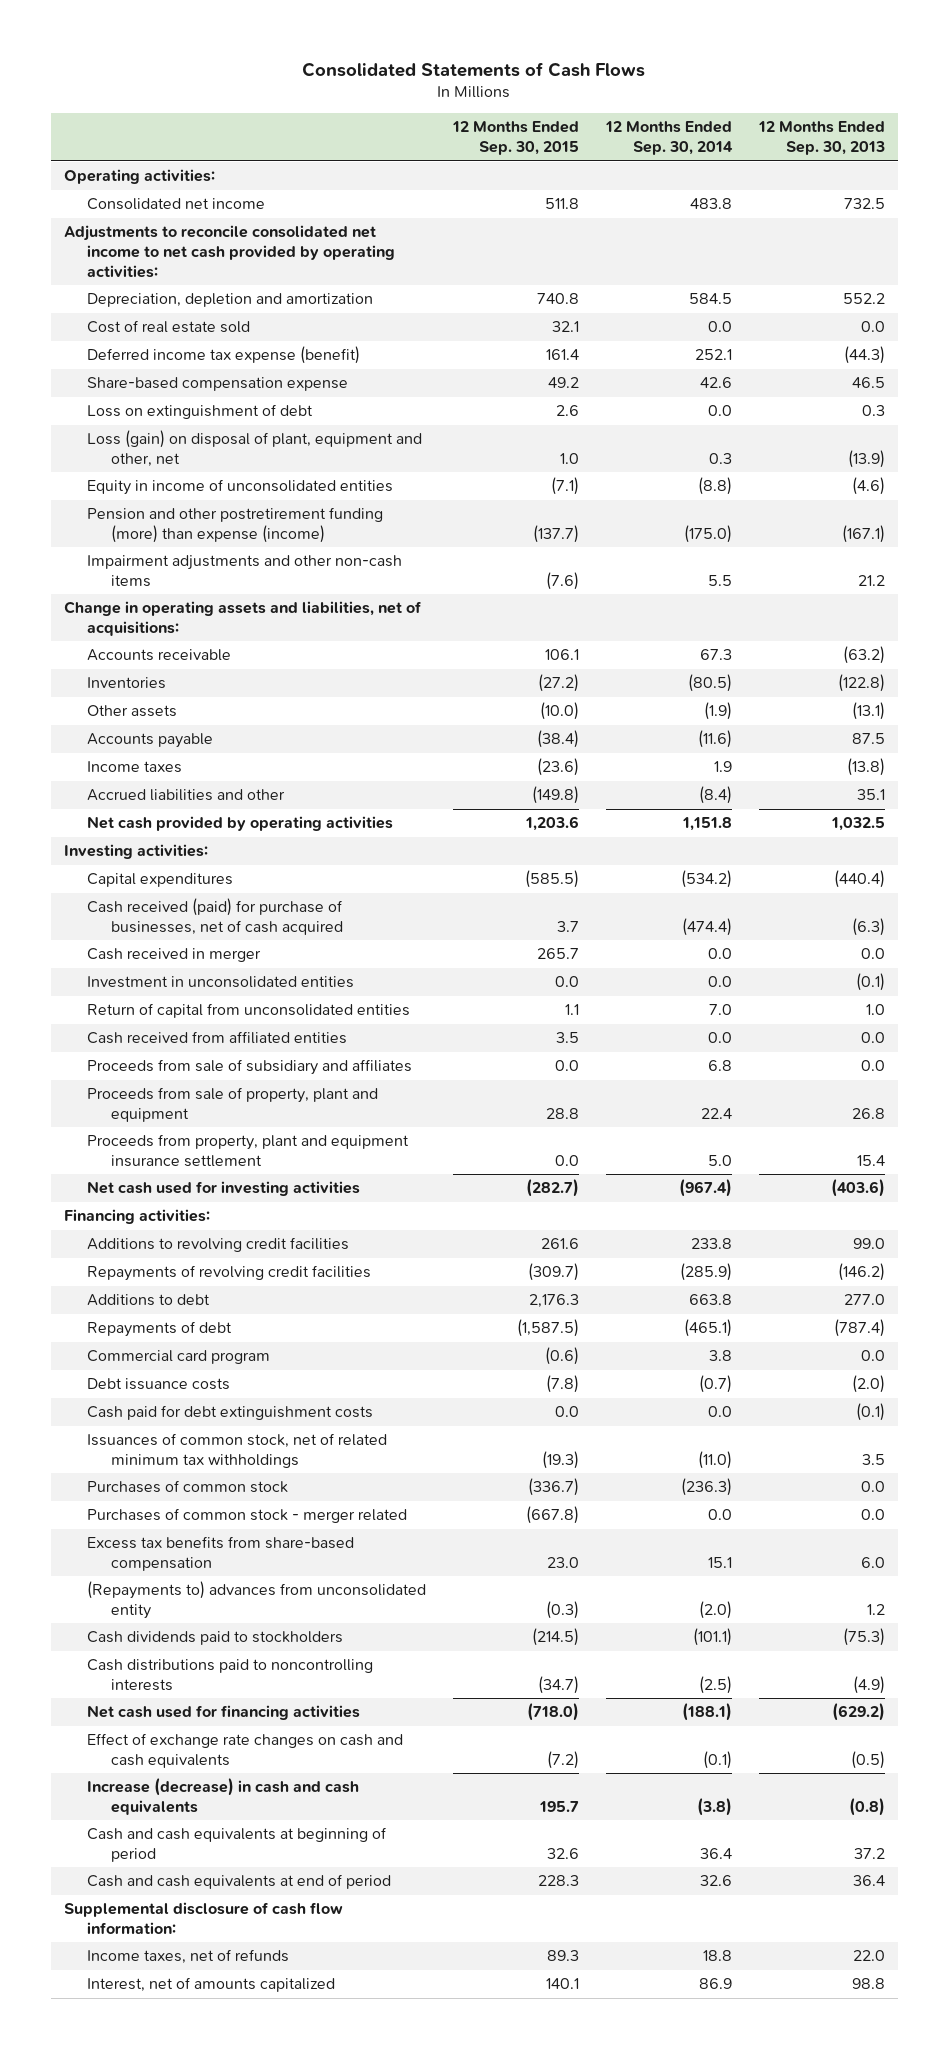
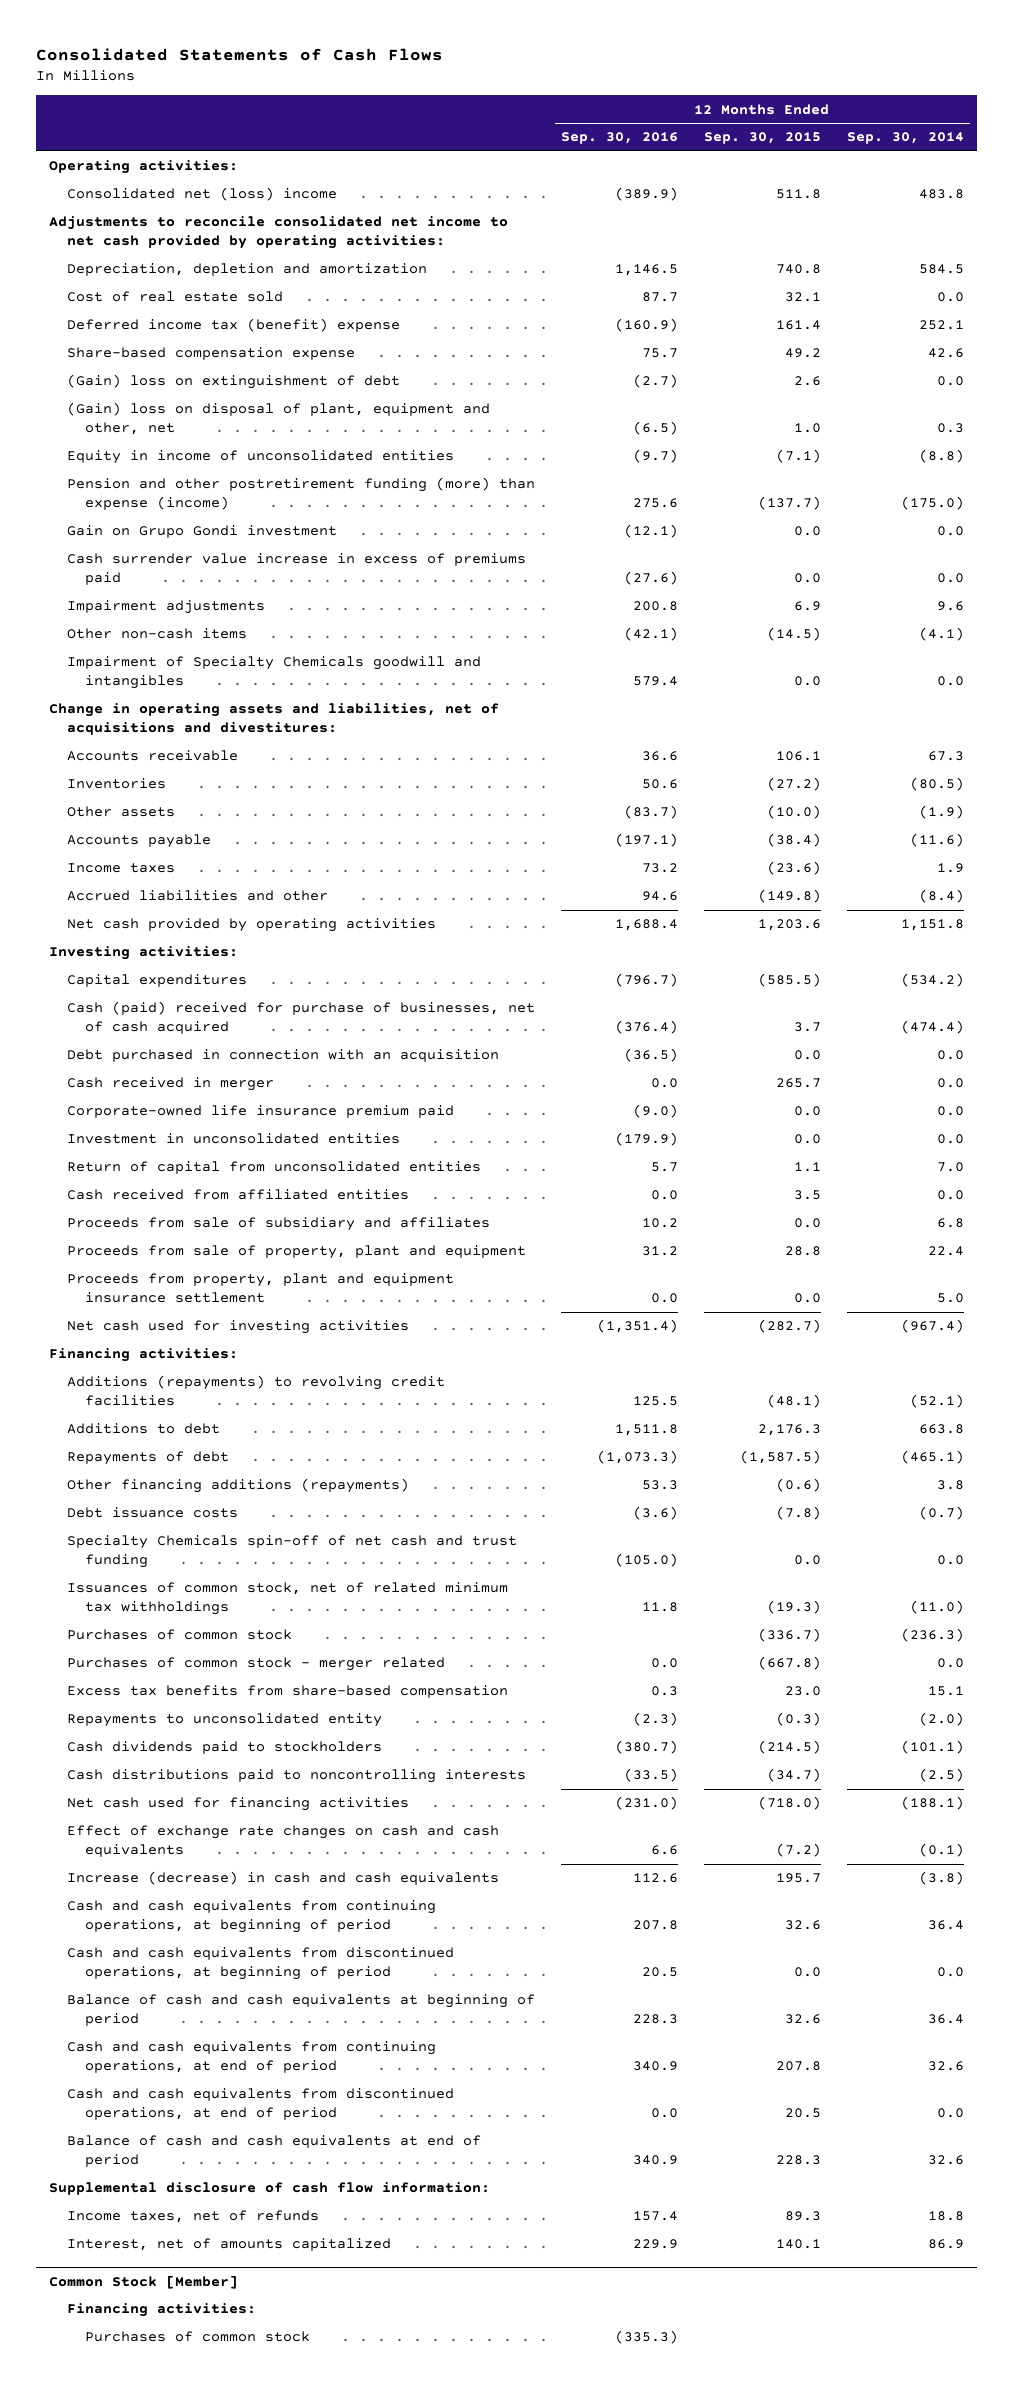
- | 12 Months Ended Sep. 30, 2015 | 12 Months Ended Sep. 30, 2014 | 12 Months Ended Sep. 30, 2013
+ | 12 Months Ended Sep. 30, 2016 | 12 Months Ended Sep. 30, 2015 | 12 Months Ended Sep. 30, 2014
- Consolidated net income | 511.8 | 483.8 | 732.5
+ Consolidated net (loss) income | (389.9) | 511.8 | 483.8
- Deferred income tax expense (benefit) | 161.4 | 252.1 | (44.3)
+ Deferred income tax (benefit) expense | (160.9) | 161.4 | 252.1
- Loss on extinguishment of debt | 2.6 | 0.0 | 0.3
- Loss (gain) on disposal of plant, equipment and other, net | 1.0 | 0.3 | (13.9)
+ (Gain) loss on extinguishment of debt | (2.7) | 2.6 | 0.0
+ (Gain) loss on disposal of plant, equipment and other, net | (6.5) | 1.0 | 0.3
- Impairment adjustments and other non-cash items | (7.6) | 5.5 | 21.2
- Change in operating assets and liabilities, net of acquisitions:
+ Gain on Grupo Gondi investment | (12.1) | 0.0 | 0.0
+ Cash surrender value increase in excess of premiums paid | (27.6) | 0.0 | 0.0
+ Impairment adjustments | 200.8 | 6.9 | 9.6
+ Other non-cash items | (42.1) | (14.5) | (4.1)
+ Impairment of Specialty Chemicals goodwill and intangibles | 579.4 | 0.0 | 0.0
+ Change in operating assets and liabilities, net of acquisitions and divestitures:
- Cash received (paid) for purchase of businesses, net of cash acquired | 3.7 | (474.4) | (6.3)
+ Cash (paid) received for purchase of businesses, net of cash acquired | (376.4) | 3.7 | (474.4)
+ Debt purchased in connection with an acquisition | (36.5) | 0.0 | 0.0
+ Corporate-owned life insurance premium paid | (9.0) | 0.0 | 0.0
- Additions to revolving credit facilities | 261.6 | 233.8 | 99.0
- Repayments of revolving credit facilities | (309.7) | (285.9) | (146.2)
+ Additions (repayments) to revolving credit facilities | 125.5 | (48.1) | (52.1)
- Commercial card program | (0.6) | 3.8 | 0.0
+ Other financing additions (repayments) | 53.3 | (0.6) | 3.8
- Cash paid for debt extinguishment costs | 0.0 | 0.0 | (0.1)
+ Specialty Chemicals spin-off of net cash and trust funding | (105.0) | 0.0 | 0.0
- (Repayments to) advances from unconsolidated entity | (0.3) | (2.0) | 1.2
+ Repayments to unconsolidated entity | (2.3) | (0.3) | (2.0)
- Cash and cash equivalents at beginning of period | 32.6 | 36.4 | 37.2
- Cash and cash equivalents at end of period | 228.3 | 32.6 | 36.4
+ Cash and cash equivalents from continuing operations, at beginning of period | 207.8 | 32.6 | 36.4
+ Cash and cash equivalents from discontinued operations, at beginning of period | 20.5 | 0.0 | 0.0
+ Balance of cash and cash equivalents at beginning of period | 228.3 | 32.6 | 36.4
+ Cash and cash equivalents from continuing operations, at end of period | 340.9 | 207.8 | 32.6
+ Cash and cash equivalents from discontinued operations, at end of period | 0.0 | 20.5 | 0.0
+ Balance of cash and cash equivalents at end of period | 340.9 | 228.3 | 32.6
+ Common Stock [Member]
+ Financing activities:
+ Purchases of common stock | (335.3) | |

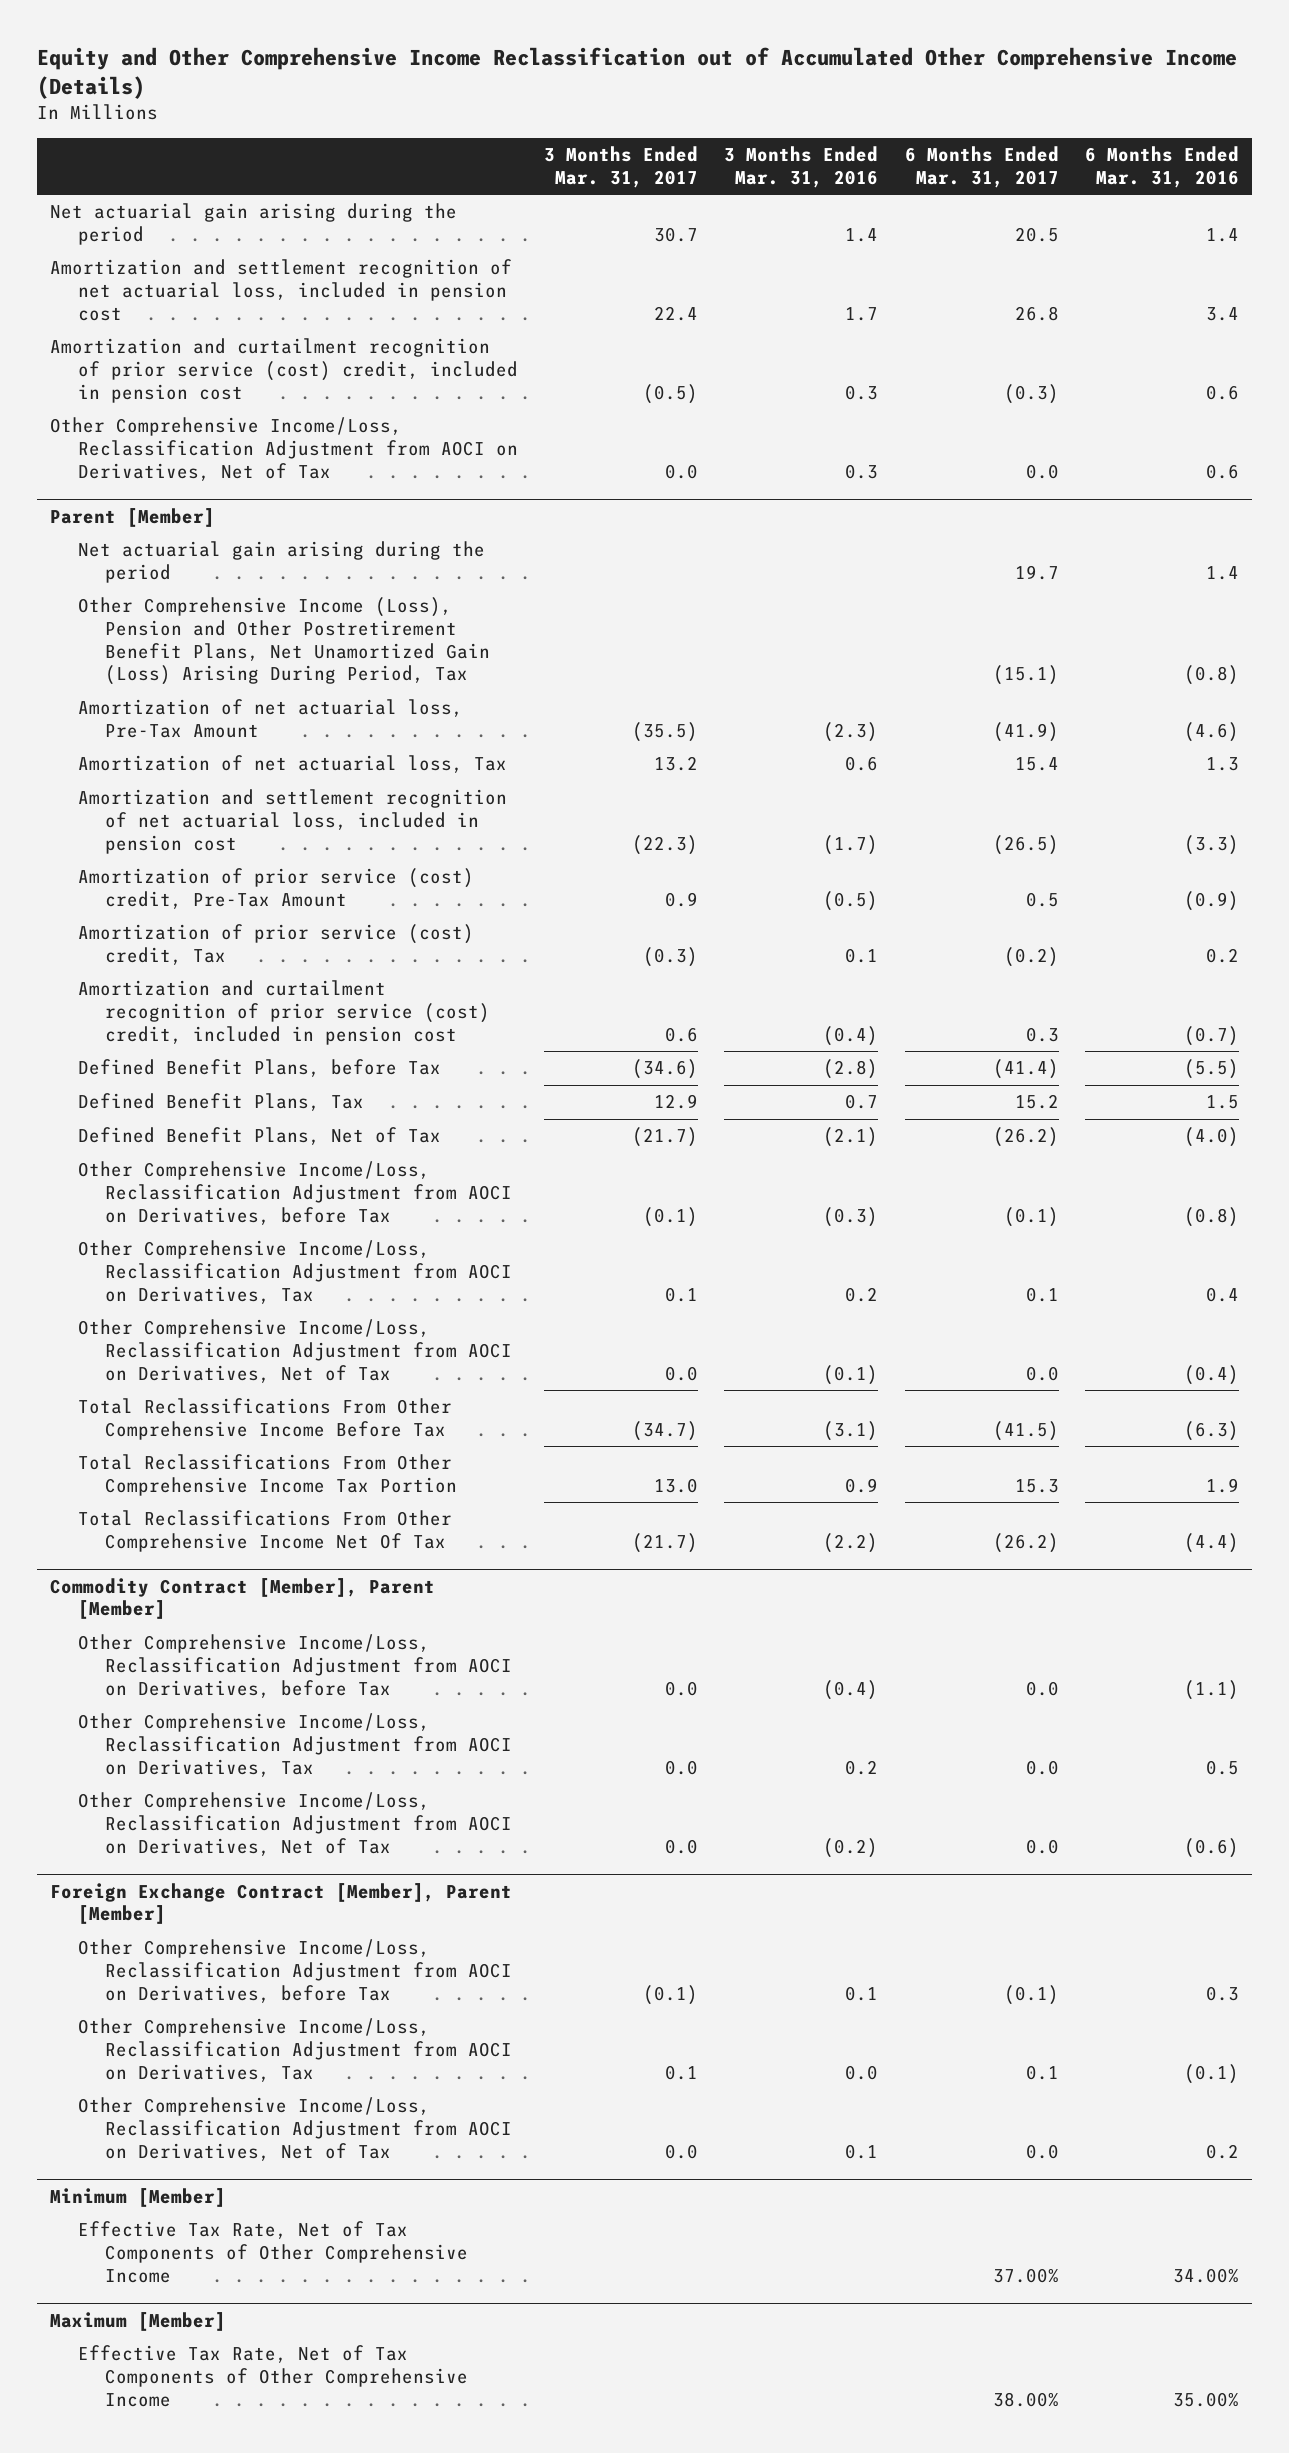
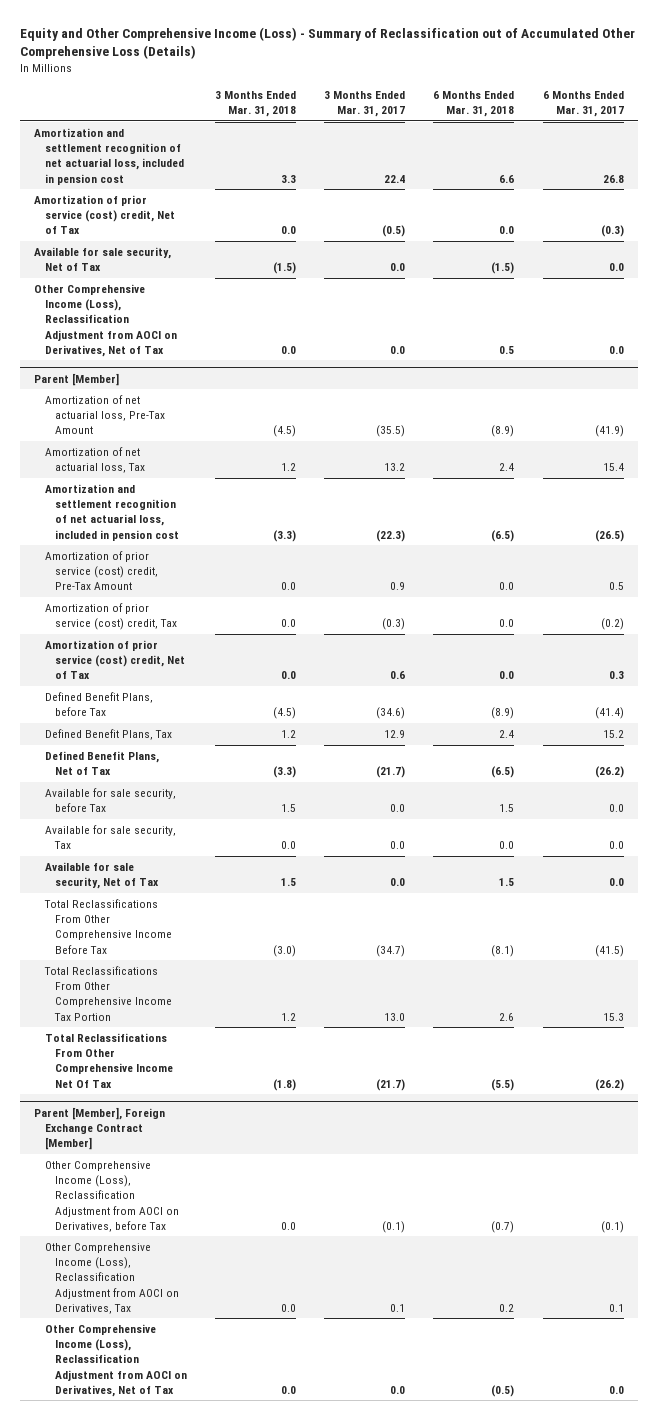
- Equity and Other Comprehensive Income Reclassification out of Accumulated Other Comprehensive Income (Details)
+ Equity and Other Comprehensive Income (Loss) - Summary of Reclassification out of Accumulated Other Comprehensive Loss (Details)
- | 3 Months Ended Mar. 31, 2017 | 3 Months Ended Mar. 31, 2016 | 6 Months Ended Mar. 31, 2017 | 6 Months Ended Mar. 31, 2016
+ | 3 Months Ended Mar. 31, 2018 | 3 Months Ended Mar. 31, 2017 | 6 Months Ended Mar. 31, 2018 | 6 Months Ended Mar. 31, 2017
- Net actuarial gain arising during the period | 30.7 | 1.4 | 20.5 | 1.4
- Amortization and curtailment recognition of prior service (cost) credit, included in pension cost | (0.5) | 0.3 | (0.3) | 0.6
- Other Comprehensive Income/Loss, Reclassification Adjustment from AOCI on Derivatives, Net of Tax | 0.0 | 0.3 | 0.0 | 0.6
+ Amortization of prior service (cost) credit, Net of Tax | 0.0 | (0.5) | 0.0 | (0.3)
+ Available for sale security, Net of Tax | (1.5) | 0.0 | (1.5) | 0.0
+ Other Comprehensive Income (Loss), Reclassification Adjustment from AOCI on Derivatives, Net of Tax | 0.0 | 0.0 | 0.5 | 0.0
@ Parent [Member]
- Net actuarial gain arising during the period | | | 19.7 | 1.4
- Other Comprehensive Income (Loss), Pension and Other Postretirement Benefit Plans, Net Unamortized Gain (Loss) Arising During Period, Tax | | | (15.1) | (0.8)
- Amortization and curtailment recognition of prior service (cost) credit, included in pension cost | 0.6 | (0.4) | 0.3 | (0.7)
+ Amortization of prior service (cost) credit, Net of Tax | 0.0 | 0.6 | 0.0 | 0.3
- Other Comprehensive Income/Loss, Reclassification Adjustment from AOCI on Derivatives, before Tax | (0.1) | (0.3) | (0.1) | (0.8)
- Other Comprehensive Income/Loss, Reclassification Adjustment from AOCI on Derivatives, Tax | 0.1 | 0.2 | 0.1 | 0.4
- Other Comprehensive Income/Loss, Reclassification Adjustment from AOCI on Derivatives, Net of Tax | 0.0 | (0.1) | 0.0 | (0.4)
+ Available for sale security, before Tax | 1.5 | 0.0 | 1.5 | 0.0
+ Available for sale security, Tax | 0.0 | 0.0 | 0.0 | 0.0
+ Available for sale security, Net of Tax | 1.5 | 0.0 | 1.5 | 0.0
- Commodity Contract [Member], Parent [Member]
- Other Comprehensive Income/Loss, Reclassification Adjustment from AOCI on Derivatives, before Tax | 0.0 | (0.4) | 0.0 | (1.1)
- Other Comprehensive Income/Loss, Reclassification Adjustment from AOCI on Derivatives, Tax | 0.0 | 0.2 | 0.0 | 0.5
- Other Comprehensive Income/Loss, Reclassification Adjustment from AOCI on Derivatives, Net of Tax | 0.0 | (0.2) | 0.0 | (0.6)
- Foreign Exchange Contract [Member], Parent [Member]
- Other Comprehensive Income/Loss, Reclassification Adjustment from AOCI on Derivatives, before Tax | (0.1) | 0.1 | (0.1) | 0.3
- Other Comprehensive Income/Loss, Reclassification Adjustment from AOCI on Derivatives, Tax | 0.1 | 0.0 | 0.1 | (0.1)
- Other Comprehensive Income/Loss, Reclassification Adjustment from AOCI on Derivatives, Net of Tax | 0.0 | 0.1 | 0.0 | 0.2
- Minimum [Member]
- Effective Tax Rate, Net of Tax Components of Other Comprehensive Income | | | 37.00% | 34.00%
- Maximum [Member]
- Effective Tax Rate, Net of Tax Components of Other Comprehensive Income | | | 38.00% | 35.00%
+ Parent [Member], Foreign Exchange Contract [Member]
+ Other Comprehensive Income (Loss), Reclassification Adjustment from AOCI on Derivatives, before Tax | 0.0 | (0.1) | (0.7) | (0.1)
+ Other Comprehensive Income (Loss), Reclassification Adjustment from AOCI on Derivatives, Tax | 0.0 | 0.1 | 0.2 | 0.1
+ Other Comprehensive Income (Loss), Reclassification Adjustment from AOCI on Derivatives, Net of Tax | 0.0 | 0.0 | (0.5) | 0.0

